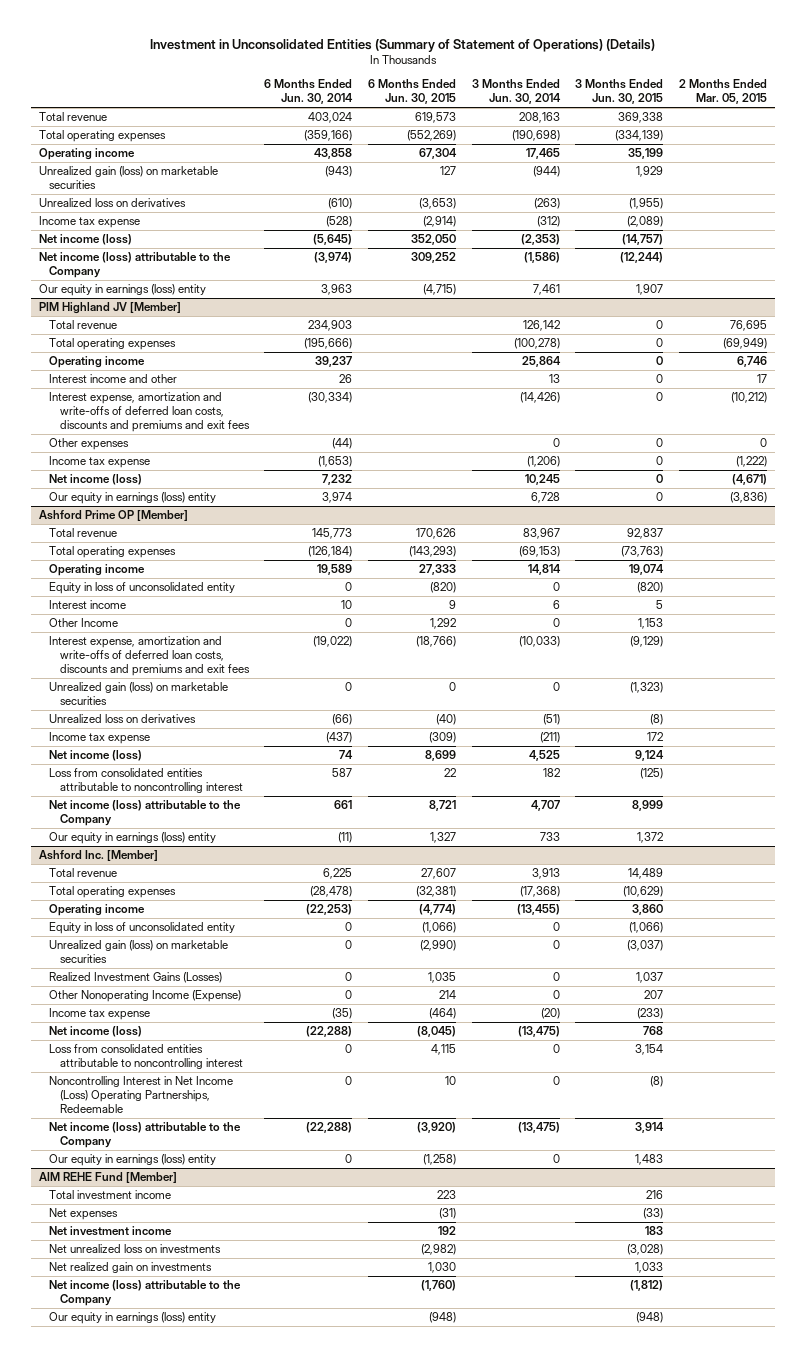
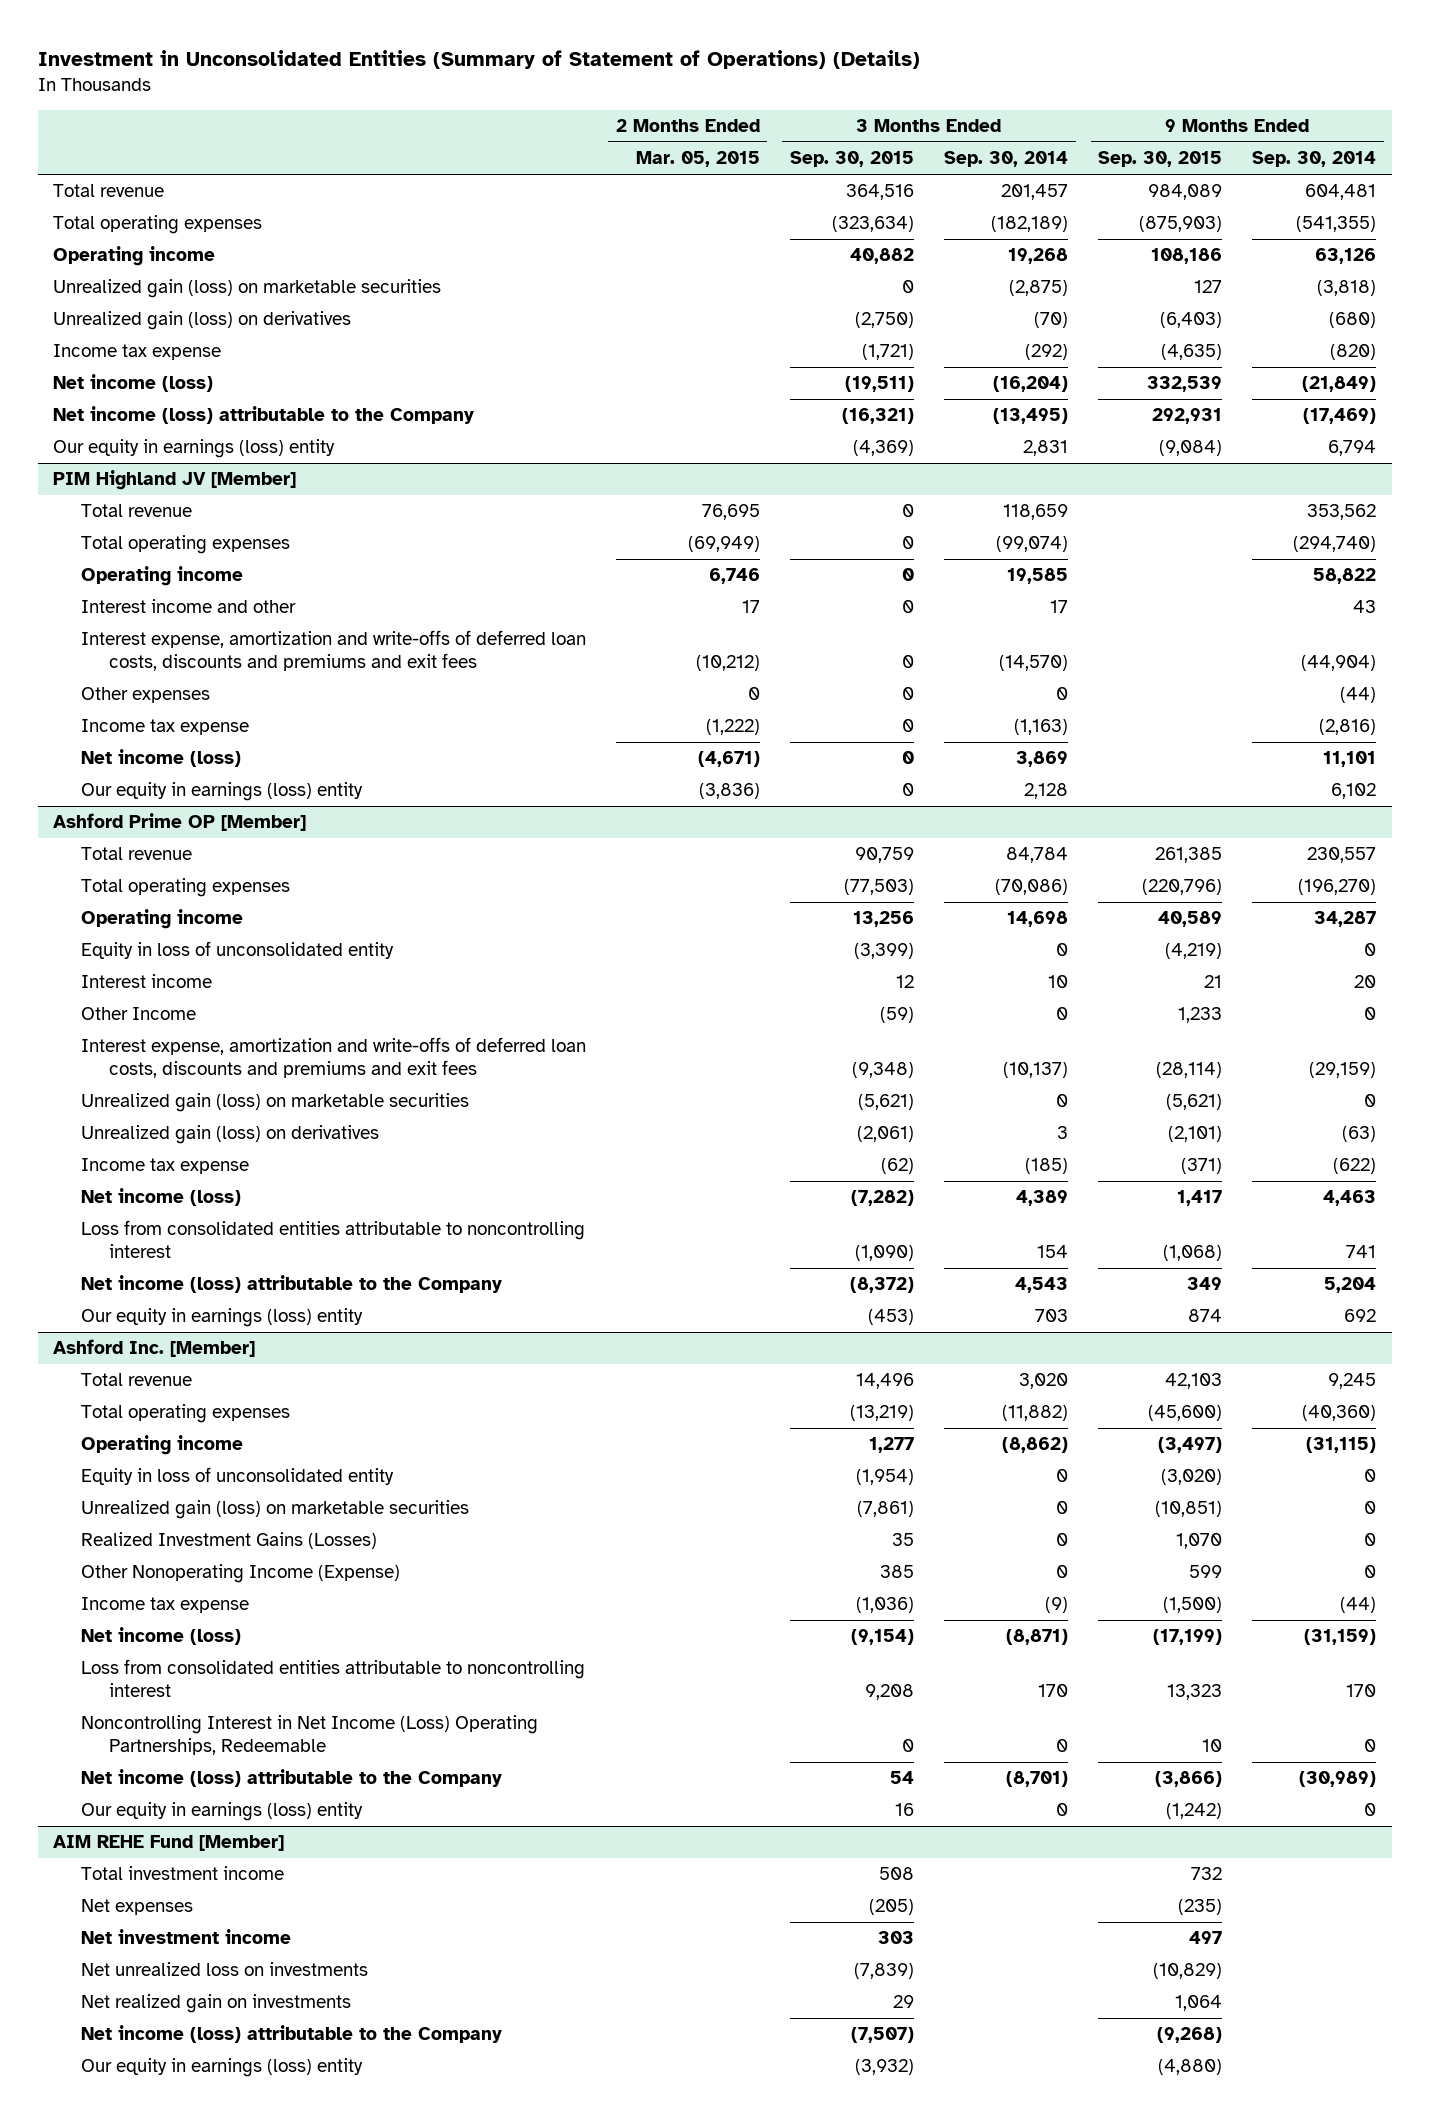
- | 6 Months Ended Jun. 30, 2014 | 6 Months Ended Jun. 30, 2015 | 3 Months Ended Jun. 30, 2014 | 3 Months Ended Jun. 30, 2015 | 2 Months Ended Mar. 05, 2015
+ | 2 Months Ended Mar. 05, 2015 | 3 Months Ended Sep. 30, 2015 | 3 Months Ended Sep. 30, 2014 | 9 Months Ended Sep. 30, 2015 | 9 Months Ended Sep. 30, 2014
- Unrealized loss on derivatives | (610) | (3,653) | (263) | (1,955) |
+ Unrealized gain (loss) on derivatives | | (2,750) | (70) | (6,403) | (680)
@ Ashford Prime OP [Member]
- Unrealized loss on derivatives | (66) | (40) | (51) | (8) |
+ Unrealized gain (loss) on derivatives | | (2,061) | 3 | (2,101) | (63)

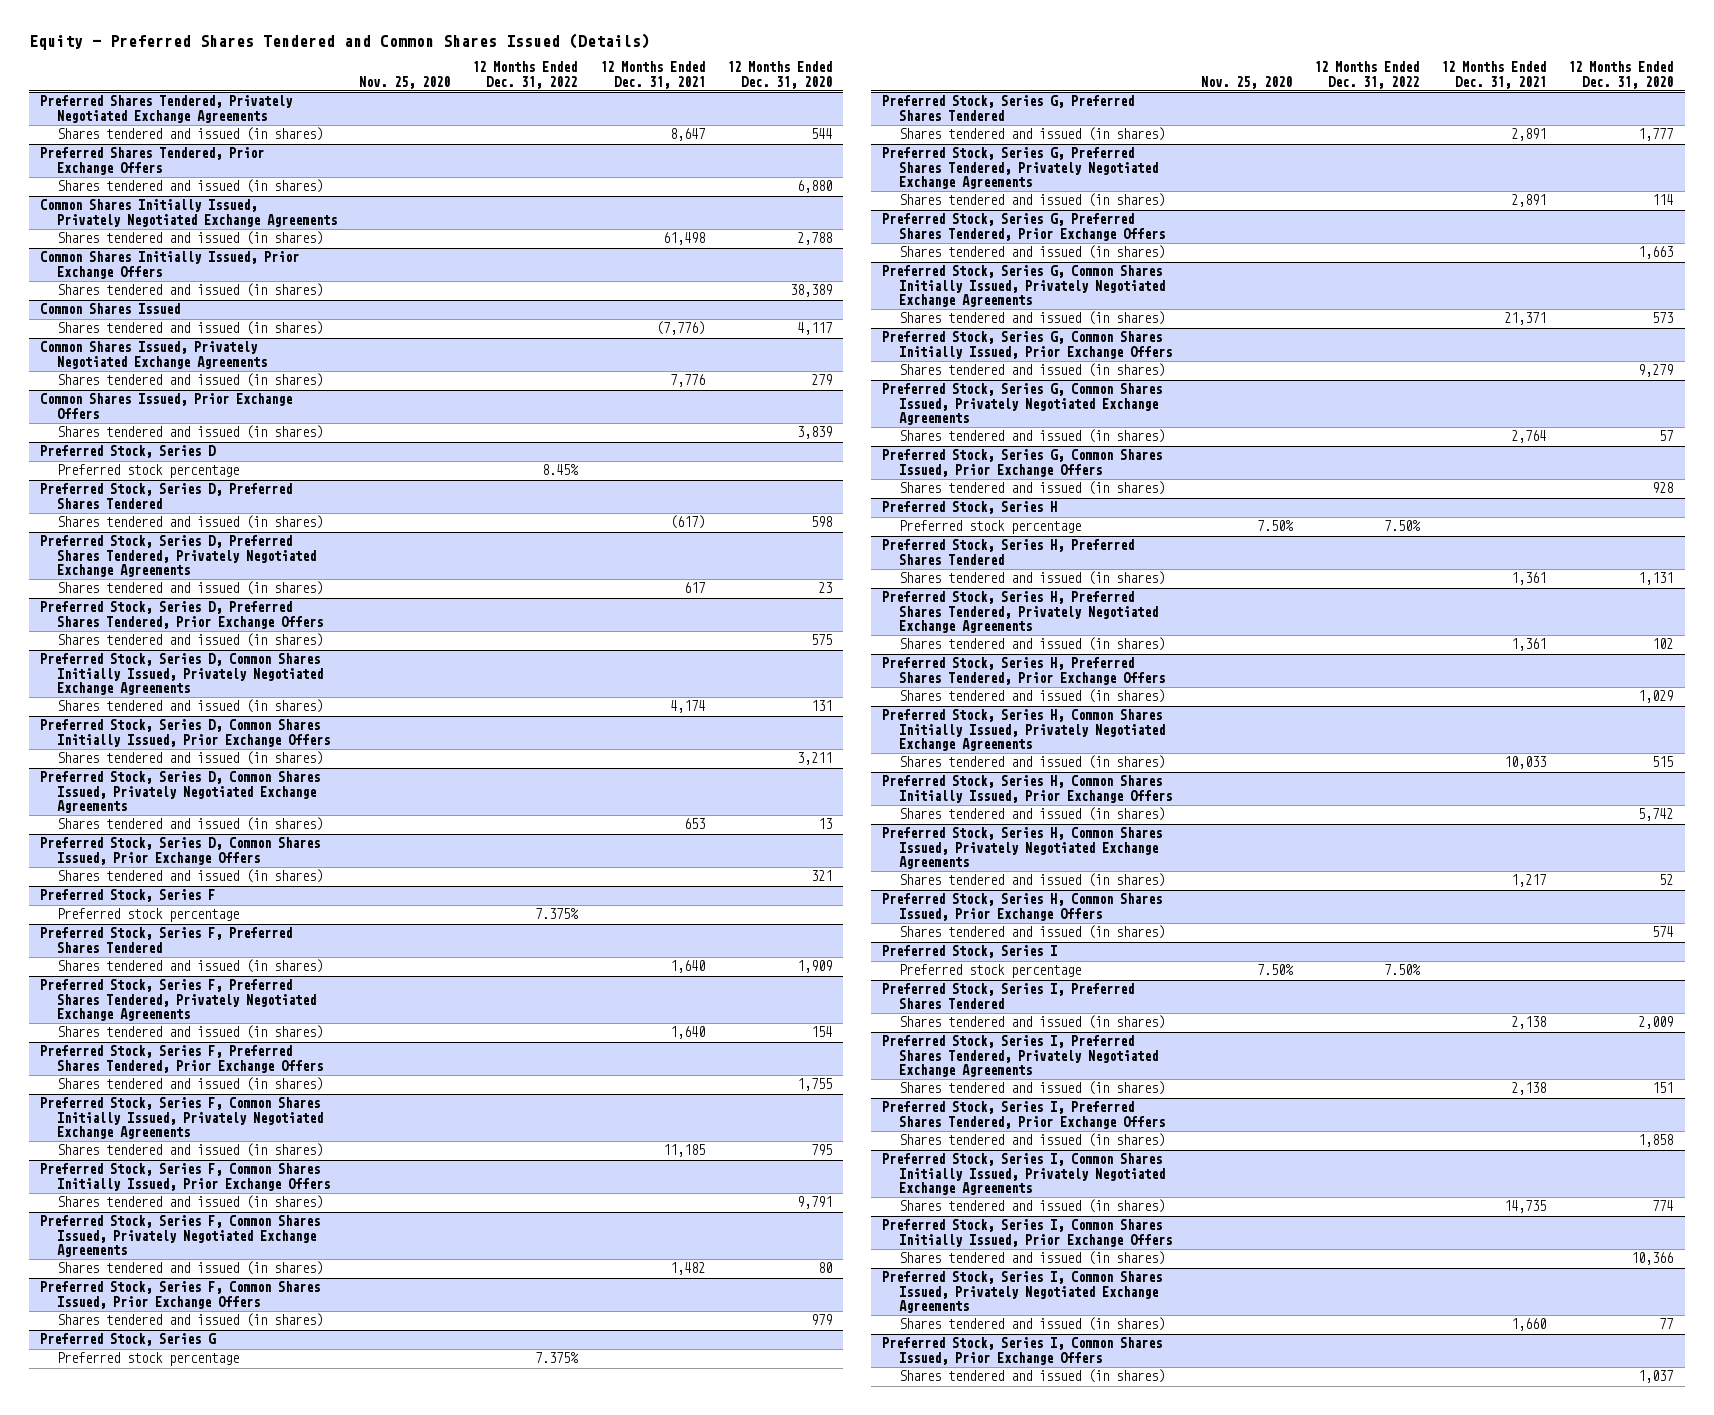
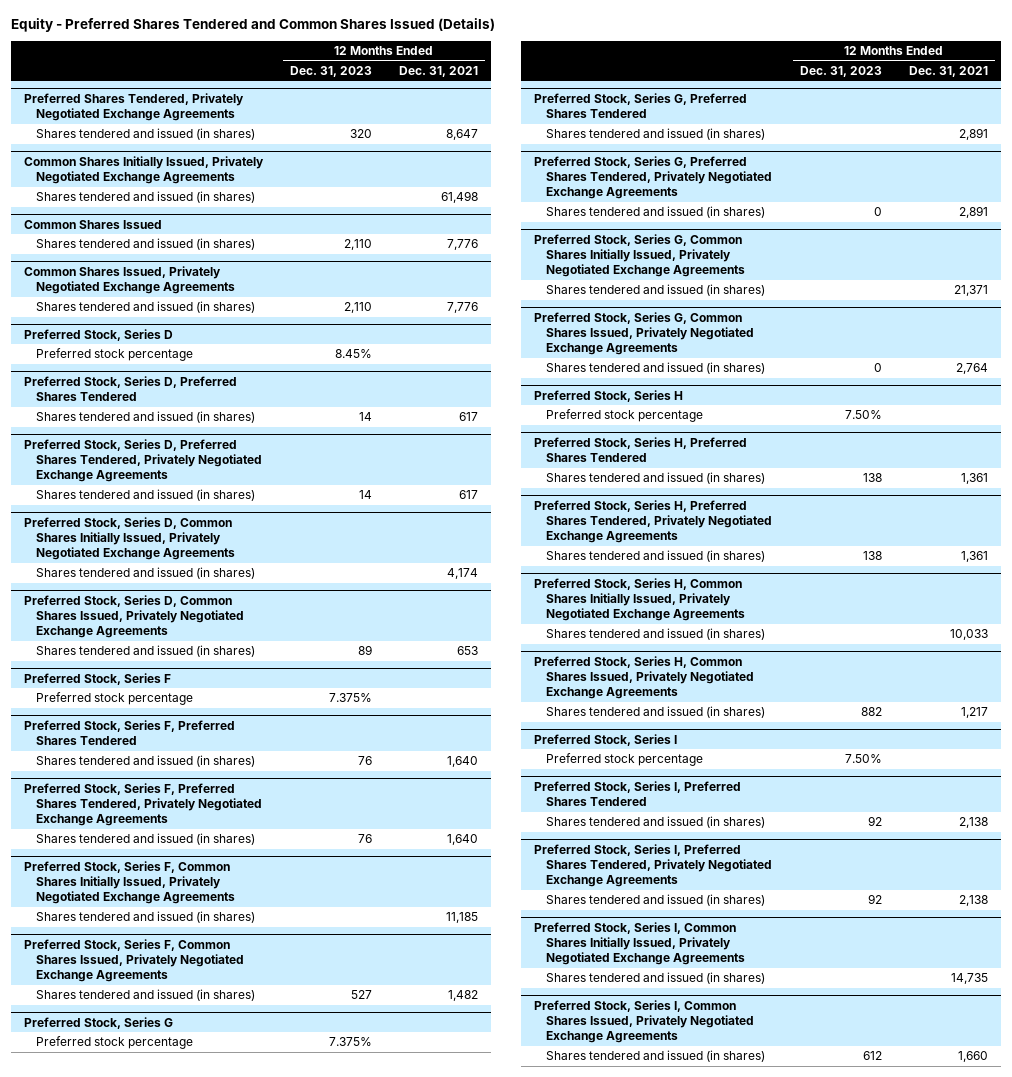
- | Nov. 25, 2020 | 12 Months Ended Dec. 31, 2022 | 12 Months Ended Dec. 31, 2021 | 12 Months Ended Dec. 31, 2020
+ | 12 Months Ended Dec. 31, 2023 | 12 Months Ended Dec. 31, 2021
- Preferred Shares Tendered, Prior Exchange Offers
- Shares tendered and issued (in shares) | | | | 6,880
- Common Shares Initially Issued, Prior Exchange Offers
- Shares tendered and issued (in shares) | | | | 38,389
@ Common Shares Issued
- Shares tendered and issued (in shares) | | | (7,776) | 4,117
+ Shares tendered and issued (in shares) | 2,110 | 7,776
- Common Shares Issued, Prior Exchange Offers
- Shares tendered and issued (in shares) | | | | 3,839
@ Preferred Stock, Series D, Preferred Shares Tendered
- Shares tendered and issued (in shares) | | | (617) | 598
+ Shares tendered and issued (in shares) | 14 | 617
- Preferred Stock, Series D, Preferred Shares Tendered, Prior Exchange Offers
- Shares tendered and issued (in shares) | | | | 575
- Preferred Stock, Series D, Common Shares Initially Issued, Prior Exchange Offers
- Shares tendered and issued (in shares) | | | | 3,211
- Preferred Stock, Series D, Common Shares Issued, Prior Exchange Offers
- Shares tendered and issued (in shares) | | | | 321
- Preferred Stock, Series F, Preferred Shares Tendered, Prior Exchange Offers
- Shares tendered and issued (in shares) | | | | 1,755
- Preferred Stock, Series F, Common Shares Initially Issued, Prior Exchange Offers
- Shares tendered and issued (in shares) | | | | 9,791
- Preferred Stock, Series F, Common Shares Issued, Prior Exchange Offers
- Shares tendered and issued (in shares) | | | | 979
- Preferred Stock, Series G, Preferred Shares Tendered, Prior Exchange Offers
- Shares tendered and issued (in shares) | | | | 1,663
- Preferred Stock, Series G, Common Shares Initially Issued, Prior Exchange Offers
- Shares tendered and issued (in shares) | | | | 9,279
- Preferred Stock, Series G, Common Shares Issued, Prior Exchange Offers
- Shares tendered and issued (in shares) | | | | 928
- Preferred Stock, Series H, Preferred Shares Tendered, Prior Exchange Offers
- Shares tendered and issued (in shares) | | | | 1,029
- Preferred Stock, Series H, Common Shares Initially Issued, Prior Exchange Offers
- Shares tendered and issued (in shares) | | | | 5,742
- Preferred Stock, Series H, Common Shares Issued, Prior Exchange Offers
- Shares tendered and issued (in shares) | | | | 574
- Preferred Stock, Series I, Preferred Shares Tendered, Prior Exchange Offers
- Shares tendered and issued (in shares) | | | | 1,858
- Preferred Stock, Series I, Common Shares Initially Issued, Prior Exchange Offers
- Shares tendered and issued (in shares) | | | | 10,366
- Preferred Stock, Series I, Common Shares Issued, Prior Exchange Offers
- Shares tendered and issued (in shares) | | | | 1,037

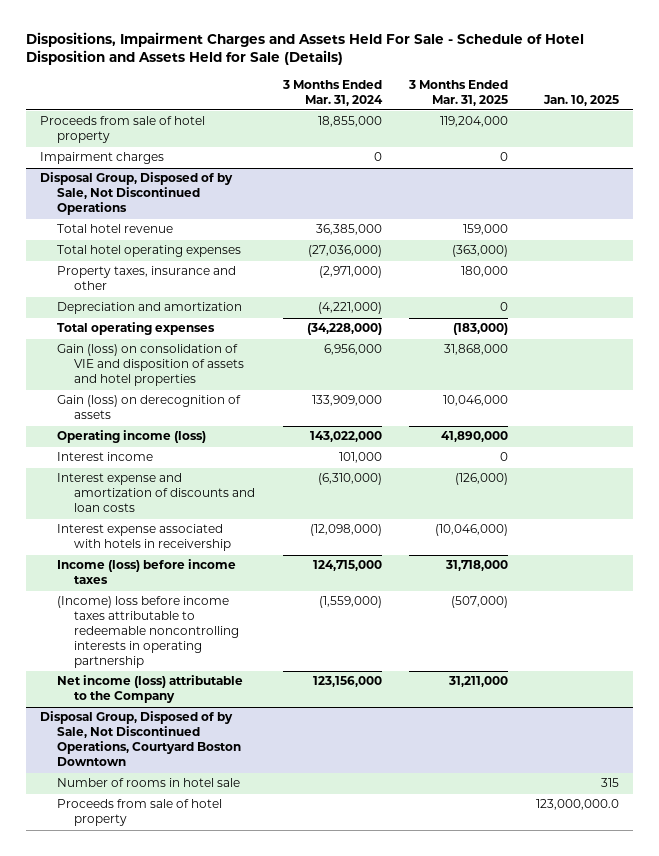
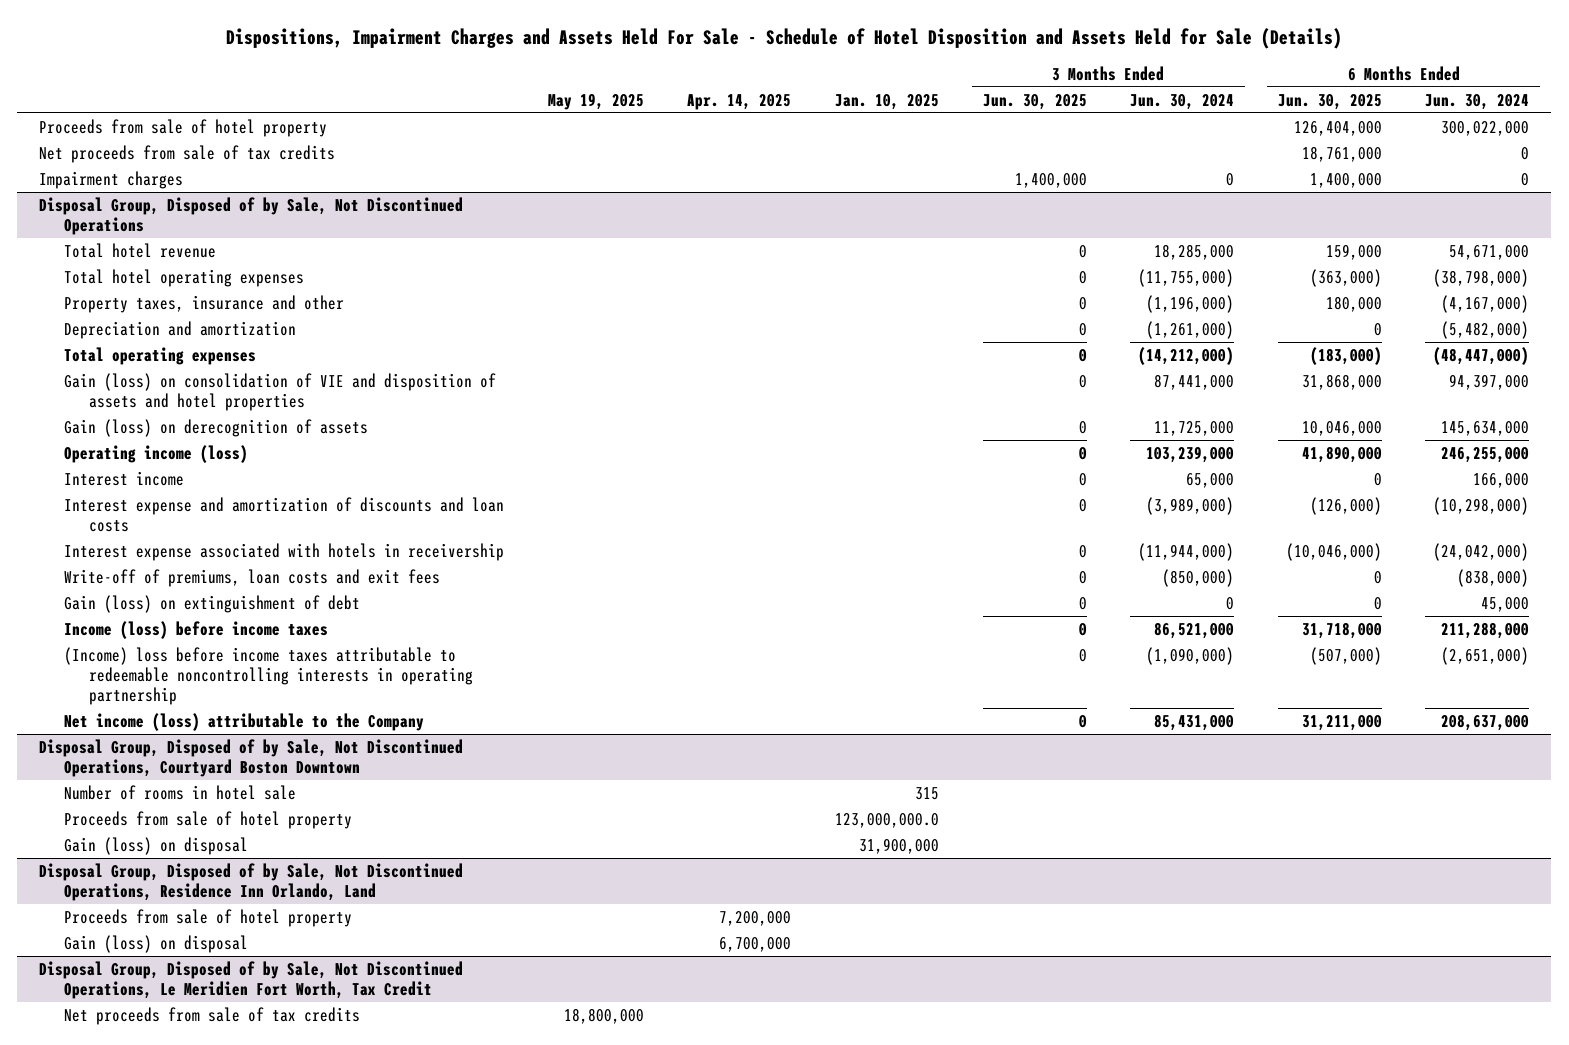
- | 3 Months Ended Mar. 31, 2024 | 3 Months Ended Mar. 31, 2025 | Jan. 10, 2025
+ | May 19, 2025 | Apr. 14, 2025 | Jan. 10, 2025 | 3 Months Ended Jun. 30, 2025 | 3 Months Ended Jun. 30, 2024 | 6 Months Ended Jun. 30, 2025 | 6 Months Ended Jun. 30, 2024
+ Net proceeds from sale of tax credits | | | | | | 18,761,000 | 0
@ Disposal Group, Disposed of by Sale, Not Discontinued Operations
+ Write-off of premiums, loan costs and exit fees | | | | 0 | (850,000) | 0 | (838,000)
+ Gain (loss) on extinguishment of debt | | | | 0 | 0 | 0 | 45,000
@ Disposal Group, Disposed of by Sale, Not Discontinued Operations, Courtyard Boston Downtown
+ Gain (loss) on disposal | | | 31,900,000 | | | |
+ Disposal Group, Disposed of by Sale, Not Discontinued Operations, Residence Inn Orlando, Land
+ Proceeds from sale of hotel property | | 7,200,000 | | | | |
+ Gain (loss) on disposal | | 6,700,000 | | | | |
+ Disposal Group, Disposed of by Sale, Not Discontinued Operations, Le Meridien Fort Worth, Tax Credit
+ Net proceeds from sale of tax credits | 18,800,000 | | | | | |

